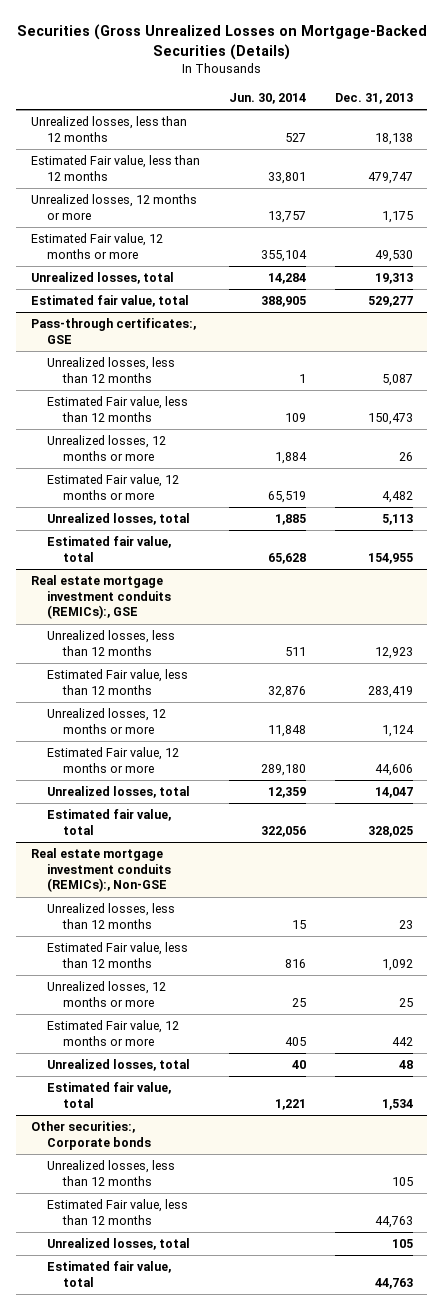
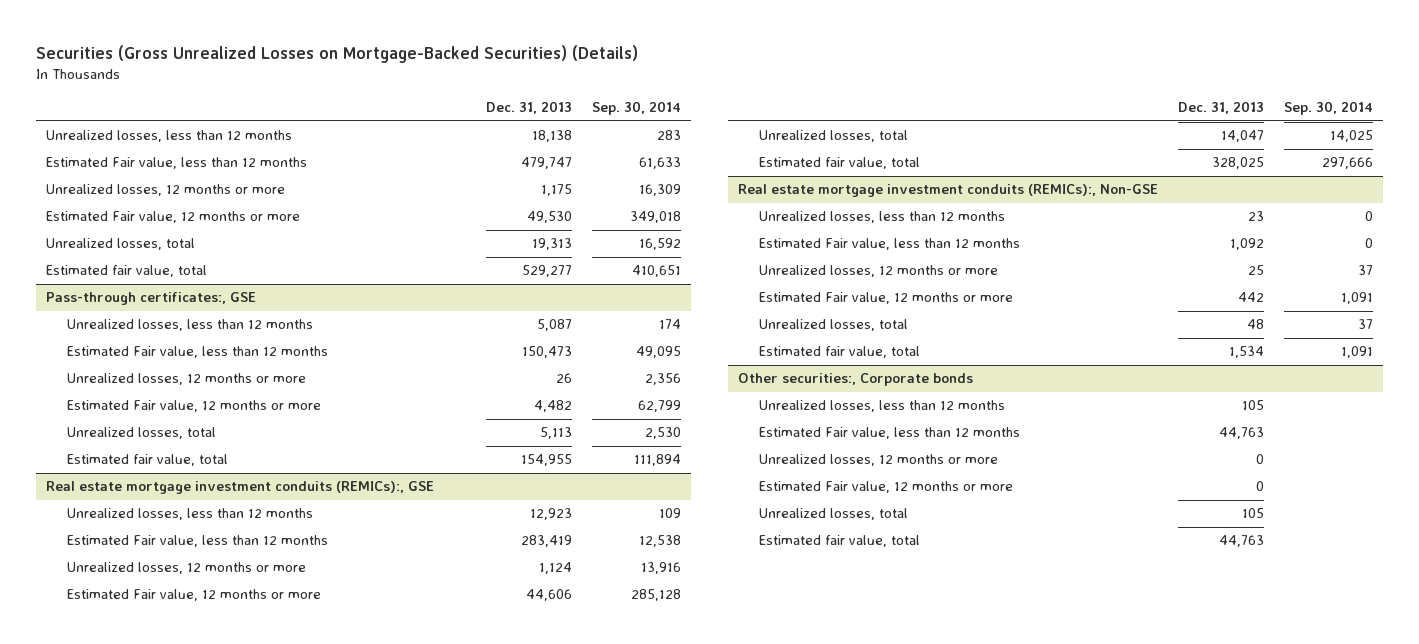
- Securities (Gross Unrealized Losses on Mortgage-Backed Securities (Details)
+ Securities (Gross Unrealized Losses on Mortgage-Backed Securities) (Details)
- | Jun. 30, 2014 | Dec. 31, 2013
+ | Dec. 31, 2013 | Sep. 30, 2014
@ Other securities:, Corporate bonds
+ Unrealized losses, 12 months or more | 0 |
+ Estimated Fair value, 12 months or more | 0 |

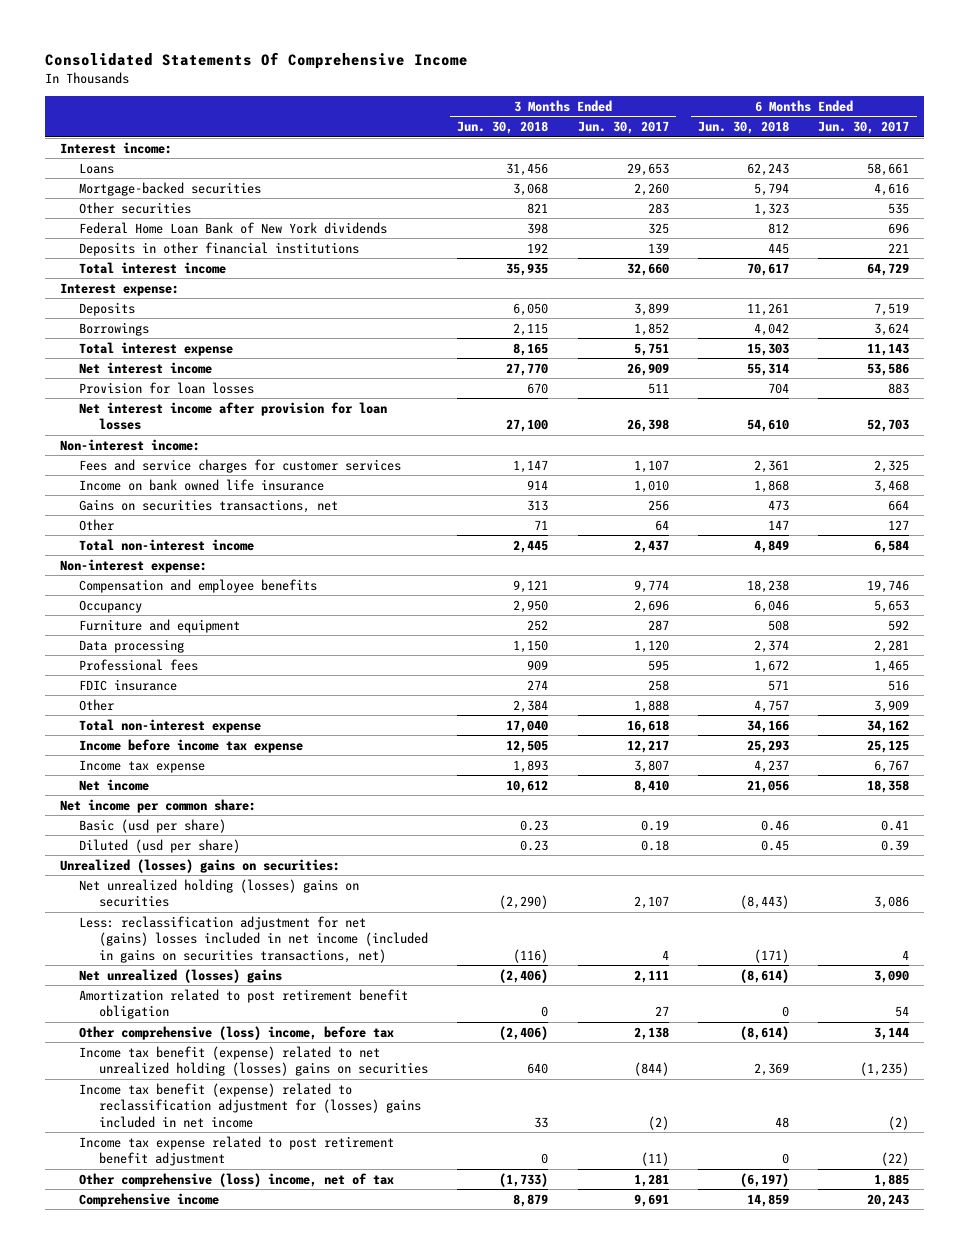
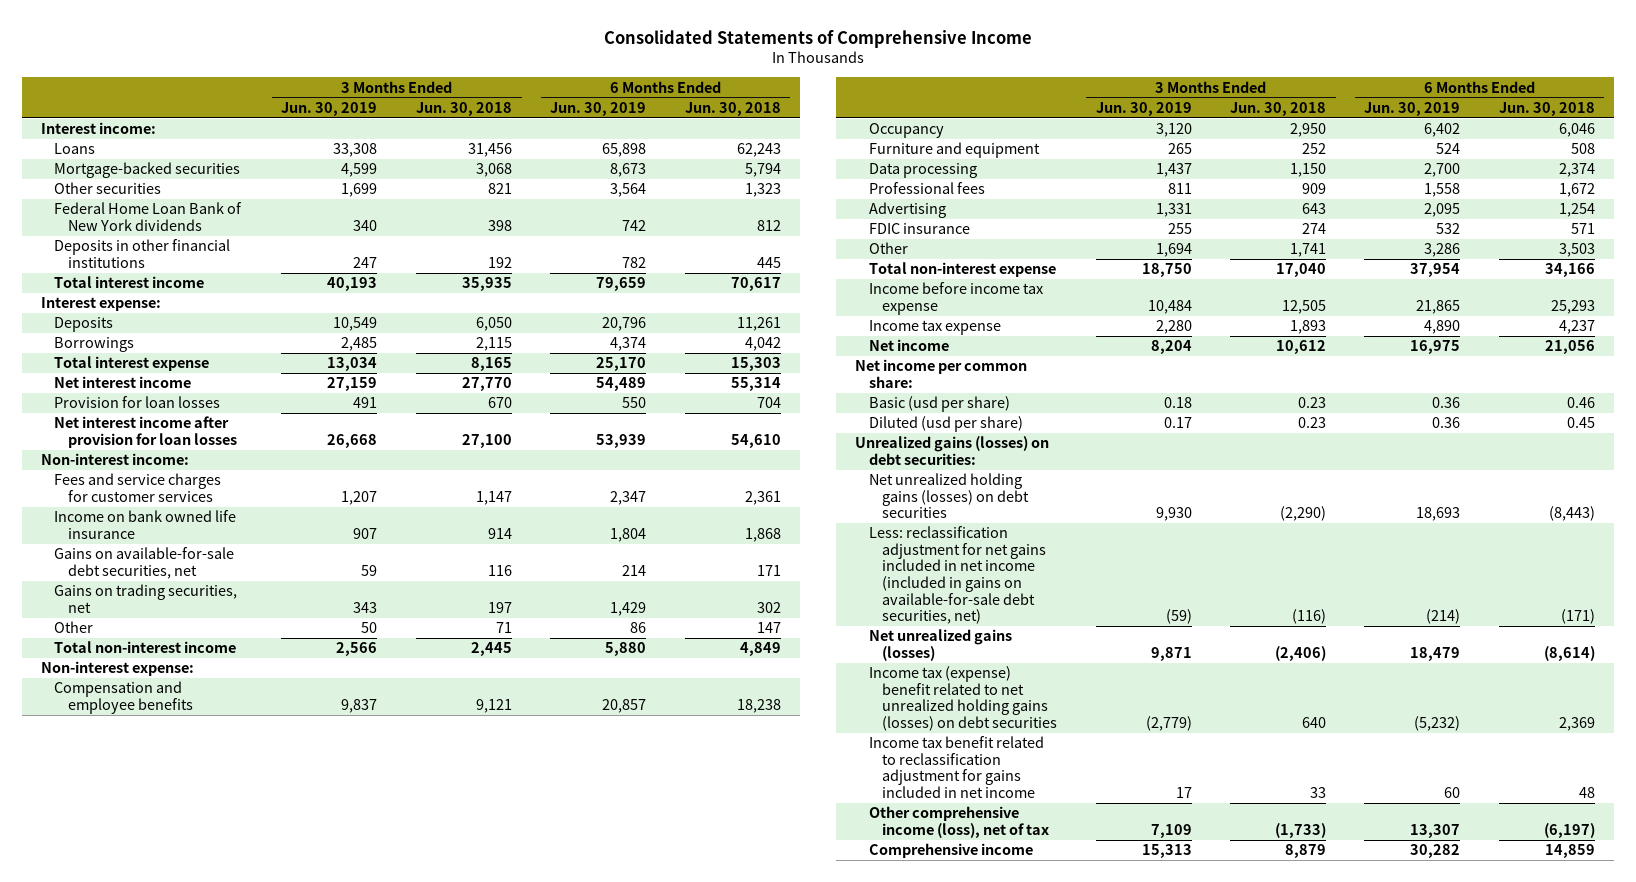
- Consolidated Statements Of Comprehensive Income
+ Consolidated Statements of Comprehensive Income
- | 3 Months Ended Jun. 30, 2018 | 3 Months Ended Jun. 30, 2017 | 6 Months Ended Jun. 30, 2018 | 6 Months Ended Jun. 30, 2017
+ | 3 Months Ended Jun. 30, 2019 | 3 Months Ended Jun. 30, 2018 | 6 Months Ended Jun. 30, 2019 | 6 Months Ended Jun. 30, 2018
- Gains on securities transactions, net | 313 | 256 | 473 | 664
+ Gains on available-for-sale debt securities, net | 59 | 116 | 214 | 171
+ Gains on trading securities, net | 343 | 197 | 1,429 | 302
+ Advertising | 1,331 | 643 | 2,095 | 1,254
- Other | 2,384 | 1,888 | 4,757 | 3,909
+ Other | 1,694 | 1,741 | 3,286 | 3,503
- Unrealized (losses) gains on securities:
- Net unrealized holding (losses) gains on securities | (2,290) | 2,107 | (8,443) | 3,086
- Less: reclassification adjustment for net (gains) losses included in net income (included in gains on securities transactions, net) | (116) | 4 | (171) | 4
- Net unrealized (losses) gains | (2,406) | 2,111 | (8,614) | 3,090
- Amortization related to post retirement benefit obligation | 0 | 27 | 0 | 54
- Other comprehensive (loss) income, before tax | (2,406) | 2,138 | (8,614) | 3,144
- Income tax benefit (expense) related to net unrealized holding (losses) gains on securities | 640 | (844) | 2,369 | (1,235)
- Income tax benefit (expense) related to reclassification adjustment for (losses) gains included in net income | 33 | (2) | 48 | (2)
- Income tax expense related to post retirement benefit adjustment | 0 | (11) | 0 | (22)
- Other comprehensive (loss) income, net of tax | (1,733) | 1,281 | (6,197) | 1,885
+ Unrealized gains (losses) on debt securities:
+ Net unrealized holding gains (losses) on debt securities | 9,930 | (2,290) | 18,693 | (8,443)
+ Less: reclassification adjustment for net gains included in net income (included in gains on available-for-sale debt securities, net) | (59) | (116) | (214) | (171)
+ Net unrealized gains (losses) | 9,871 | (2,406) | 18,479 | (8,614)
+ Income tax (expense) benefit related to net unrealized holding gains (losses) on debt securities | (2,779) | 640 | (5,232) | 2,369
+ Income tax benefit related to reclassification adjustment for gains included in net income | 17 | 33 | 60 | 48
+ Other comprehensive income (loss), net of tax | 7,109 | (1,733) | 13,307 | (6,197)

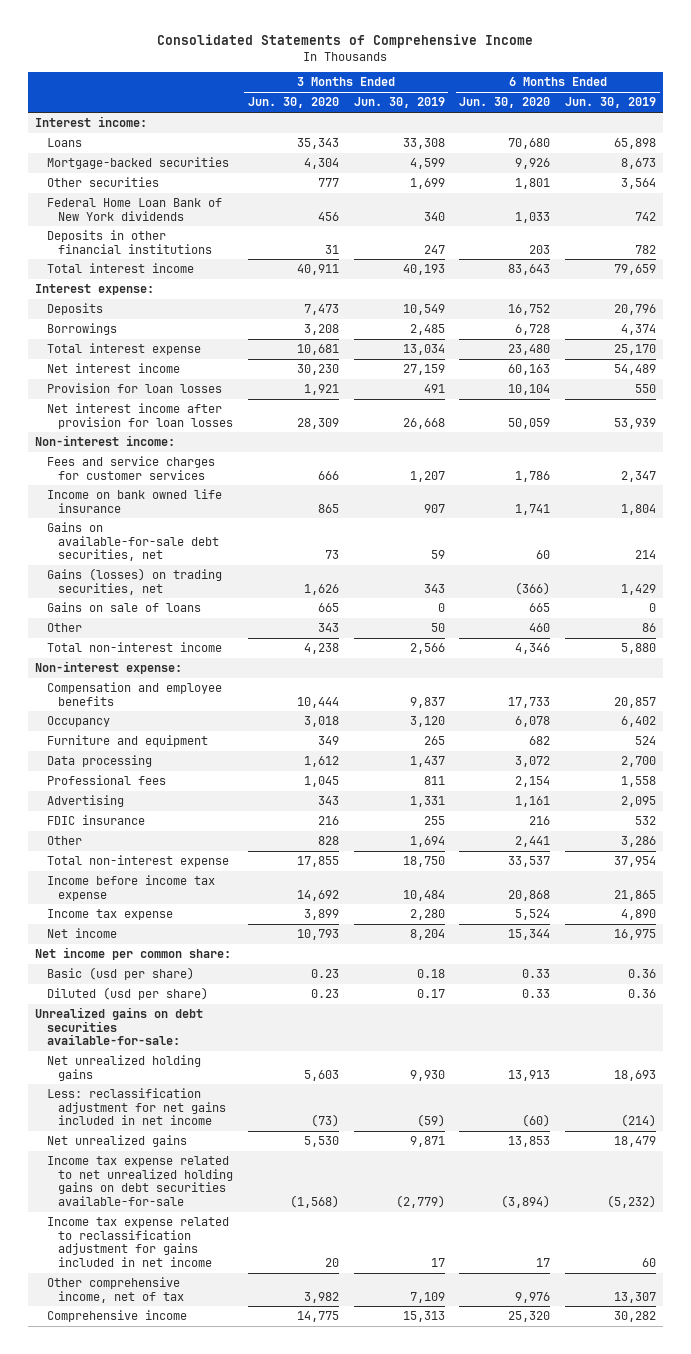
- | 3 Months Ended Jun. 30, 2019 | 3 Months Ended Jun. 30, 2018 | 6 Months Ended Jun. 30, 2019 | 6 Months Ended Jun. 30, 2018
+ | 3 Months Ended Jun. 30, 2020 | 3 Months Ended Jun. 30, 2019 | 6 Months Ended Jun. 30, 2020 | 6 Months Ended Jun. 30, 2019
- Gains on trading securities, net | 343 | 197 | 1,429 | 302
+ Gains (losses) on trading securities, net | 1,626 | 343 | (366) | 1,429
+ Gains on sale of loans | 665 | 0 | 665 | 0
- Unrealized gains (losses) on debt securities:
- Net unrealized holding gains (losses) on debt securities | 9,930 | (2,290) | 18,693 | (8,443)
- Less: reclassification adjustment for net gains included in net income (included in gains on available-for-sale debt securities, net) | (59) | (116) | (214) | (171)
- Net unrealized gains (losses) | 9,871 | (2,406) | 18,479 | (8,614)
- Income tax (expense) benefit related to net unrealized holding gains (losses) on debt securities | (2,779) | 640 | (5,232) | 2,369
- Income tax benefit related to reclassification adjustment for gains included in net income | 17 | 33 | 60 | 48
- Other comprehensive income (loss), net of tax | 7,109 | (1,733) | 13,307 | (6,197)
+ Unrealized gains on debt securities available-for-sale:
+ Net unrealized holding gains | 5,603 | 9,930 | 13,913 | 18,693
+ Less: reclassification adjustment for net gains included in net income | (73) | (59) | (60) | (214)
+ Net unrealized gains | 5,530 | 9,871 | 13,853 | 18,479
+ Income tax expense related to net unrealized holding gains on debt securities available-for-sale | (1,568) | (2,779) | (3,894) | (5,232)
+ Income tax expense related to reclassification adjustment for gains included in net income | 20 | 17 | 17 | 60
+ Other comprehensive income, net of tax | 3,982 | 7,109 | 9,976 | 13,307

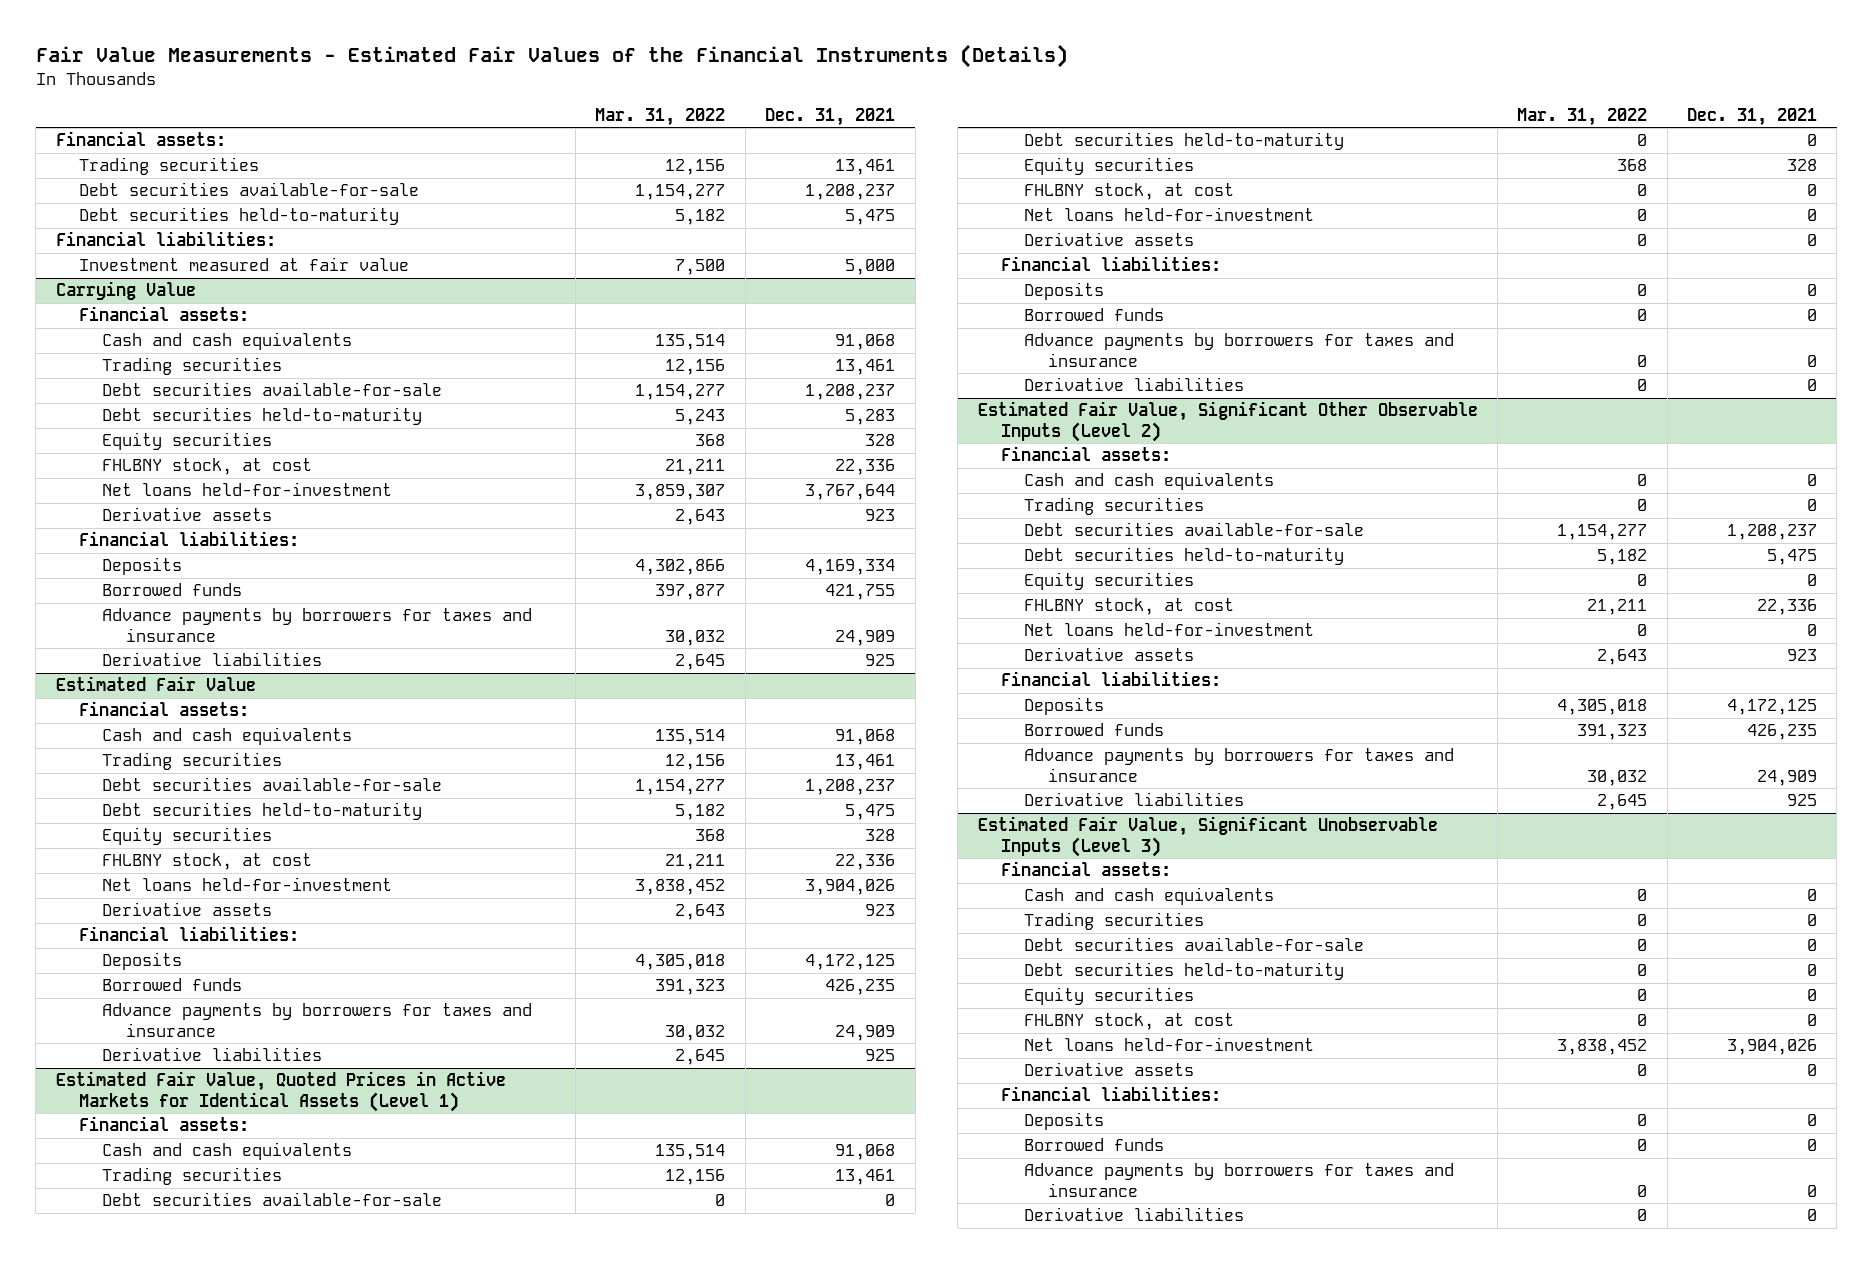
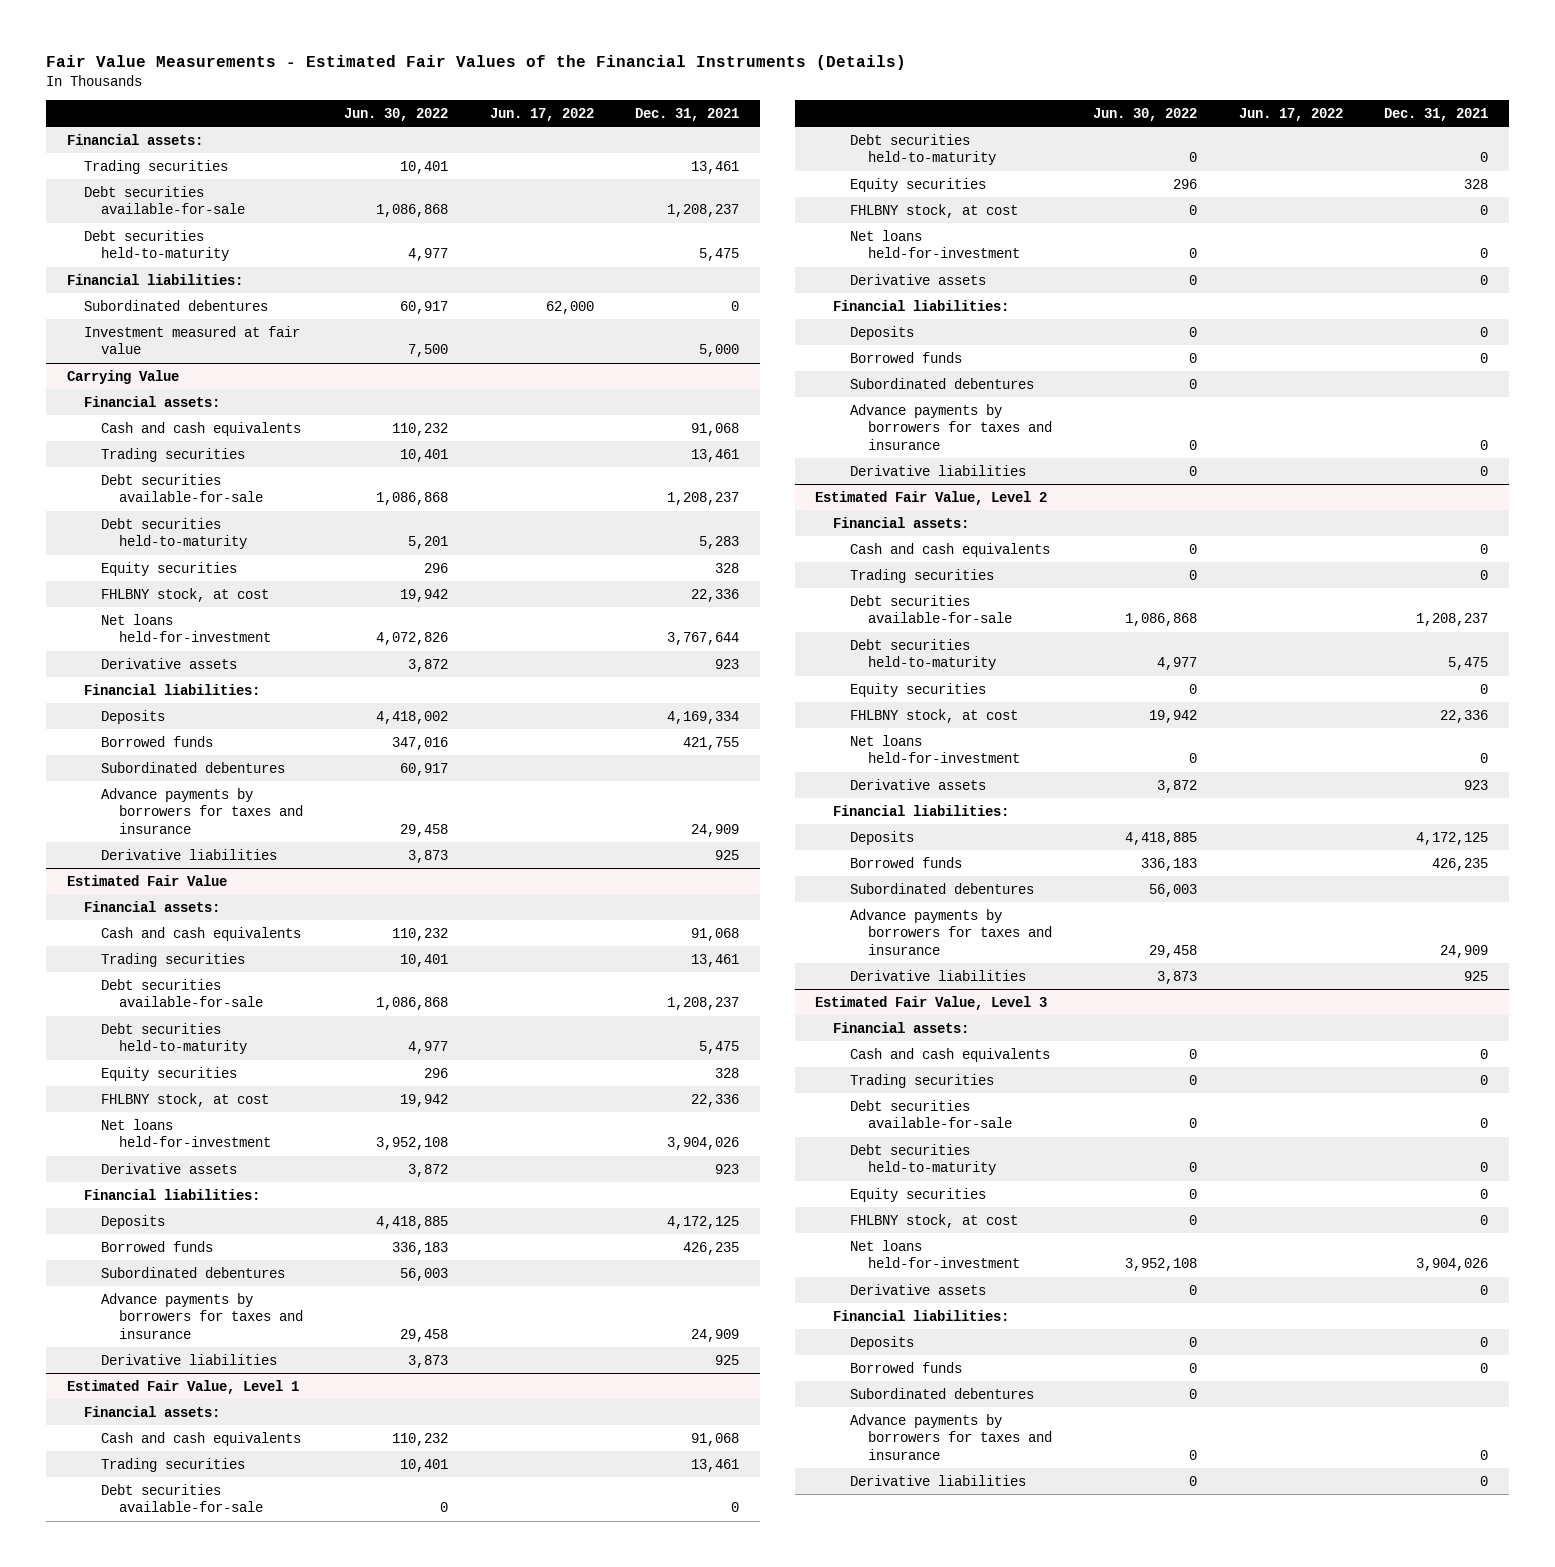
- | Mar. 31, 2022 | Dec. 31, 2021
+ | Jun. 30, 2022 | Jun. 17, 2022 | Dec. 31, 2021
+ Subordinated debentures | 60,917 | 62,000 | 0
@ Carrying Value
+ Subordinated debentures | 60,917 | |
@ Estimated Fair Value
+ Subordinated debentures | 56,003 | |
- Estimated Fair Value, Quoted Prices in Active Markets for Identical Assets (Level 1)
+ Estimated Fair Value, Level 1
+ Subordinated debentures | 0 | |
- Estimated Fair Value, Significant Other Observable Inputs (Level 2)
+ Estimated Fair Value, Level 2
+ Subordinated debentures | 56,003 | |
- Estimated Fair Value, Significant Unobservable Inputs (Level 3)
+ Estimated Fair Value, Level 3
+ Subordinated debentures | 0 | |

